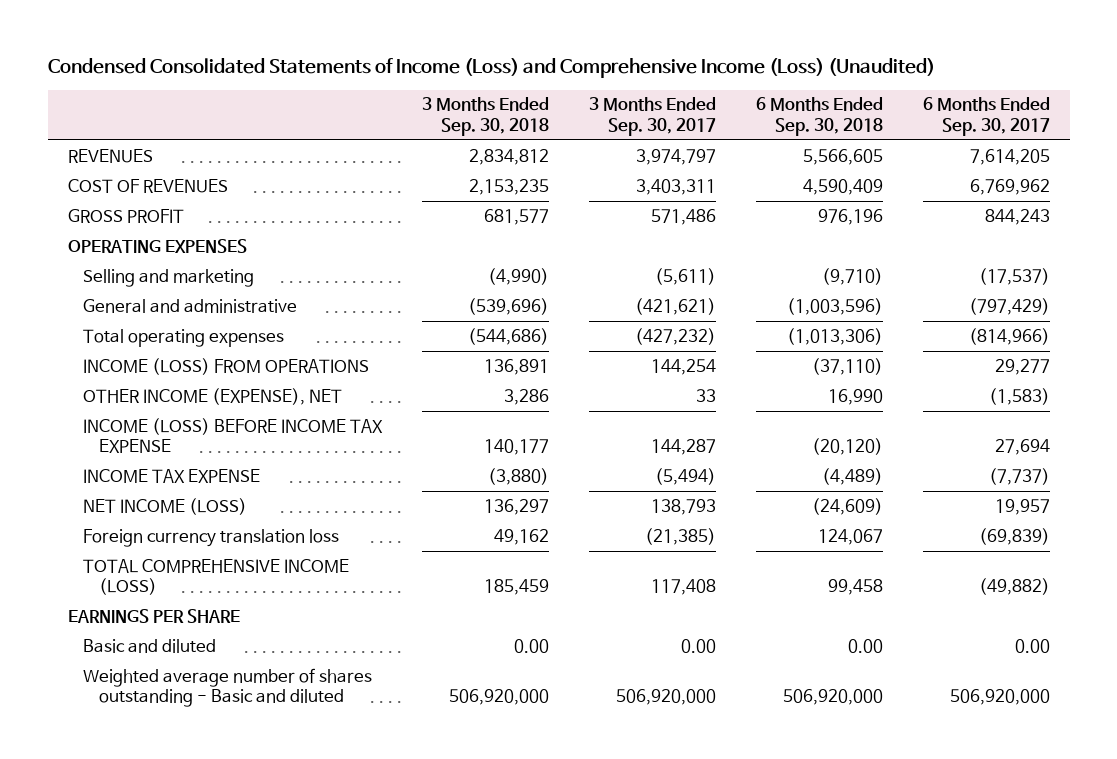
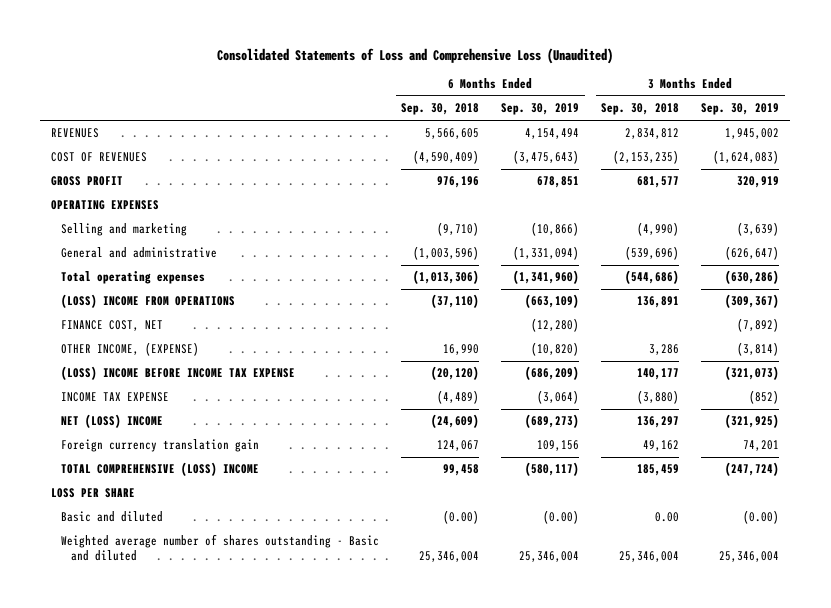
- Condensed Consolidated Statements of Income (Loss) and Comprehensive Income (Loss) (Unaudited)
+ Consolidated Statements of Loss and Comprehensive Loss (Unaudited)
- | 3 Months Ended Sep. 30, 2018 | 3 Months Ended Sep. 30, 2017 | 6 Months Ended Sep. 30, 2018 | 6 Months Ended Sep. 30, 2017
+ | 6 Months Ended Sep. 30, 2018 | 6 Months Ended Sep. 30, 2019 | 3 Months Ended Sep. 30, 2018 | 3 Months Ended Sep. 30, 2019
- COST OF REVENUES | 2,153,235 | 3,403,311 | 4,590,409 | 6,769,962
+ COST OF REVENUES | (4,590,409) | (3,475,643) | (2,153,235) | (1,624,083)
- INCOME (LOSS) FROM OPERATIONS | 136,891 | 144,254 | (37,110) | 29,277
- OTHER INCOME (EXPENSE), NET | 3,286 | 33 | 16,990 | (1,583)
- INCOME (LOSS) BEFORE INCOME TAX EXPENSE | 140,177 | 144,287 | (20,120) | 27,694
+ (LOSS) INCOME FROM OPERATIONS | (37,110) | (663,109) | 136,891 | (309,367)
+ FINANCE COST, NET | | (12,280) | | (7,892)
+ OTHER INCOME, (EXPENSE) | 16,990 | (10,820) | 3,286 | (3,814)
+ (LOSS) INCOME BEFORE INCOME TAX EXPENSE | (20,120) | (686,209) | 140,177 | (321,073)
- NET INCOME (LOSS) | 136,297 | 138,793 | (24,609) | 19,957
- Foreign currency translation loss | 49,162 | (21,385) | 124,067 | (69,839)
- TOTAL COMPREHENSIVE INCOME (LOSS) | 185,459 | 117,408 | 99,458 | (49,882)
- EARNINGS PER SHARE
- Basic and diluted | 0.00 | 0.00 | 0.00 | 0.00
- Weighted average number of shares outstanding - Basic and diluted | 506,920,000 | 506,920,000 | 506,920,000 | 506,920,000
+ NET (LOSS) INCOME | (24,609) | (689,273) | 136,297 | (321,925)
+ Foreign currency translation gain | 124,067 | 109,156 | 49,162 | 74,201
+ TOTAL COMPREHENSIVE (LOSS) INCOME | 99,458 | (580,117) | 185,459 | (247,724)
+ LOSS PER SHARE
+ Basic and diluted | (0.00) | (0.00) | 0.00 | (0.00)
+ Weighted average number of shares outstanding - Basic and diluted | 25,346,004 | 25,346,004 | 25,346,004 | 25,346,004

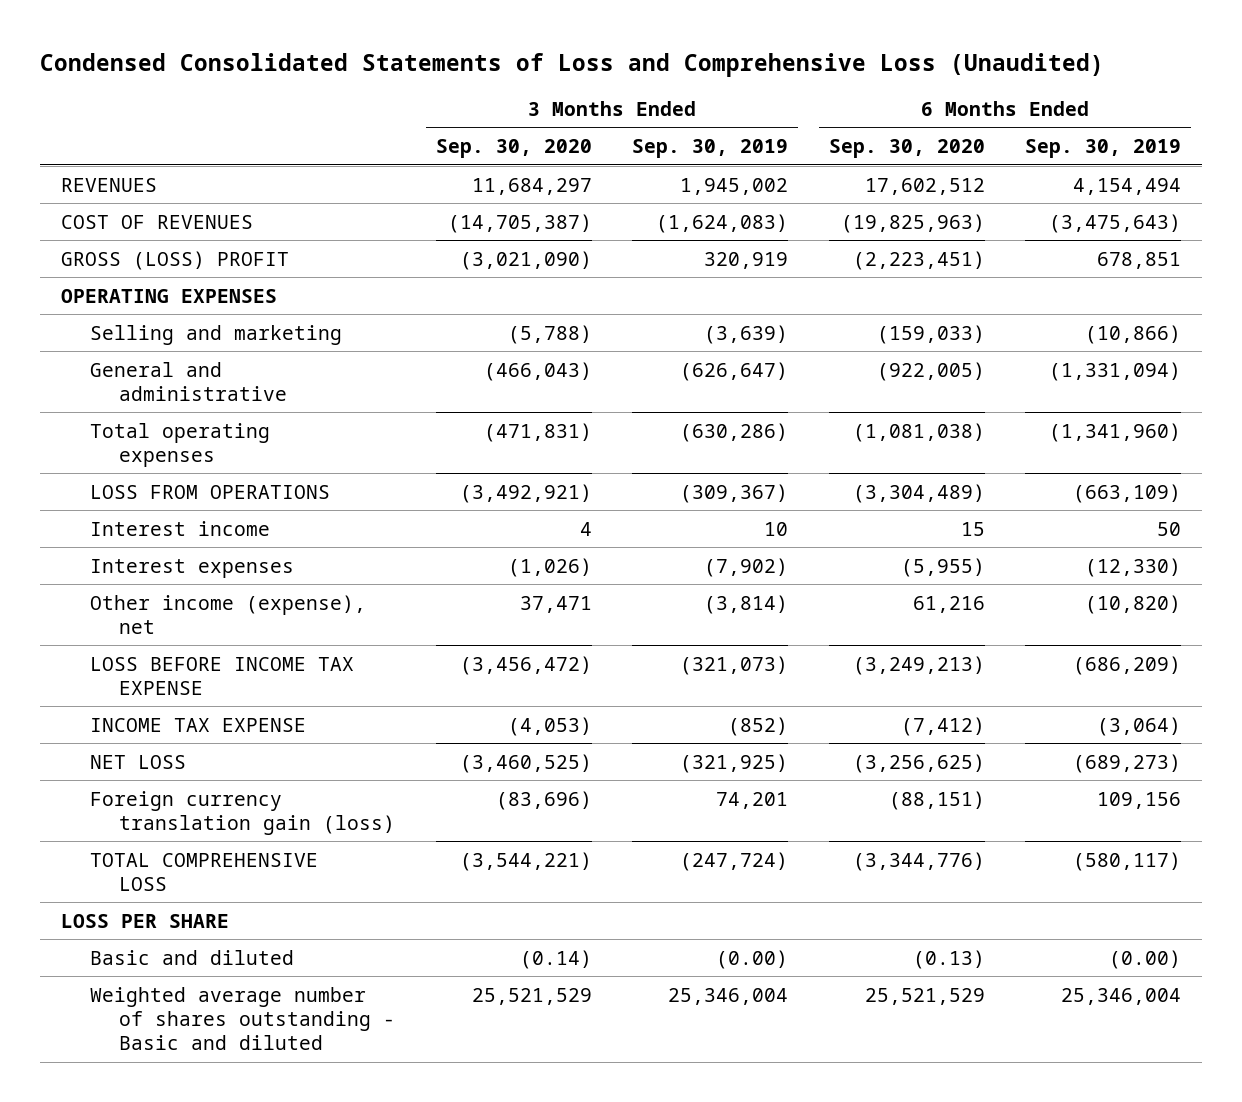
- Consolidated Statements of Loss and Comprehensive Loss (Unaudited)
+ Condensed Consolidated Statements of Loss and Comprehensive Loss (Unaudited)
- | 6 Months Ended Sep. 30, 2018 | 6 Months Ended Sep. 30, 2019 | 3 Months Ended Sep. 30, 2018 | 3 Months Ended Sep. 30, 2019
+ | 3 Months Ended Sep. 30, 2020 | 3 Months Ended Sep. 30, 2019 | 6 Months Ended Sep. 30, 2020 | 6 Months Ended Sep. 30, 2019
- GROSS PROFIT | 976,196 | 678,851 | 681,577 | 320,919
+ GROSS (LOSS) PROFIT | (3,021,090) | 320,919 | (2,223,451) | 678,851
- (LOSS) INCOME FROM OPERATIONS | (37,110) | (663,109) | 136,891 | (309,367)
- FINANCE COST, NET | | (12,280) | | (7,892)
- OTHER INCOME, (EXPENSE) | 16,990 | (10,820) | 3,286 | (3,814)
- (LOSS) INCOME BEFORE INCOME TAX EXPENSE | (20,120) | (686,209) | 140,177 | (321,073)
+ LOSS FROM OPERATIONS | (3,492,921) | (309,367) | (3,304,489) | (663,109)
+ Interest income | 4 | 10 | 15 | 50
+ Interest expenses | (1,026) | (7,902) | (5,955) | (12,330)
+ Other income (expense), net | 37,471 | (3,814) | 61,216 | (10,820)
+ LOSS BEFORE INCOME TAX EXPENSE | (3,456,472) | (321,073) | (3,249,213) | (686,209)
- NET (LOSS) INCOME | (24,609) | (689,273) | 136,297 | (321,925)
- Foreign currency translation gain | 124,067 | 109,156 | 49,162 | 74,201
- TOTAL COMPREHENSIVE (LOSS) INCOME | 99,458 | (580,117) | 185,459 | (247,724)
+ NET LOSS | (3,460,525) | (321,925) | (3,256,625) | (689,273)
+ Foreign currency translation gain (loss) | (83,696) | 74,201 | (88,151) | 109,156
+ TOTAL COMPREHENSIVE LOSS | (3,544,221) | (247,724) | (3,344,776) | (580,117)

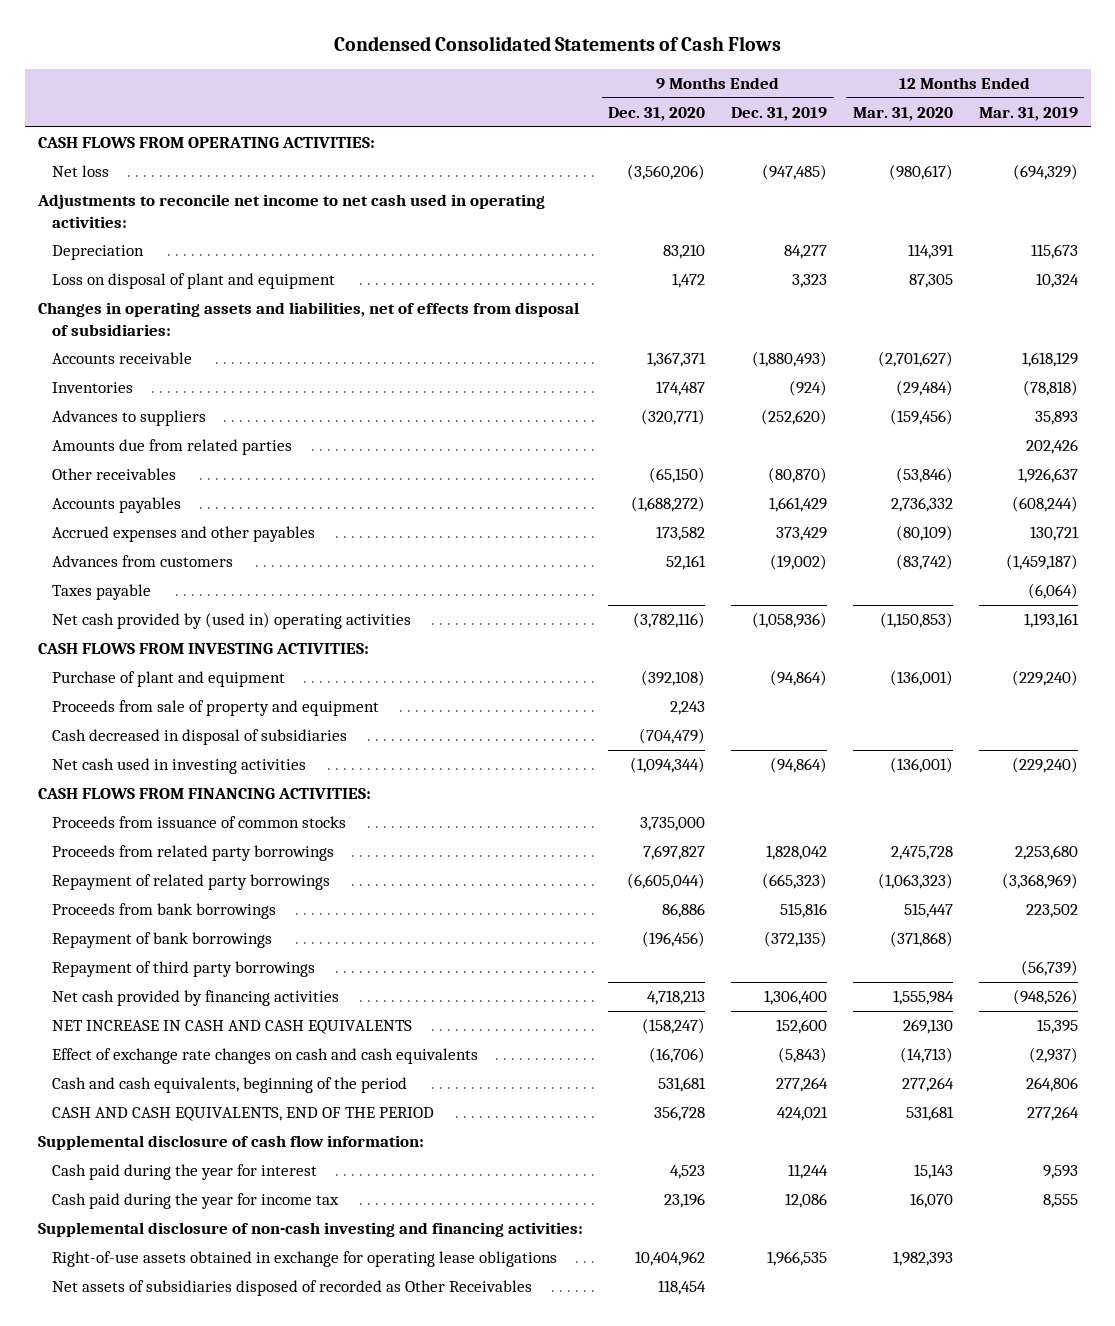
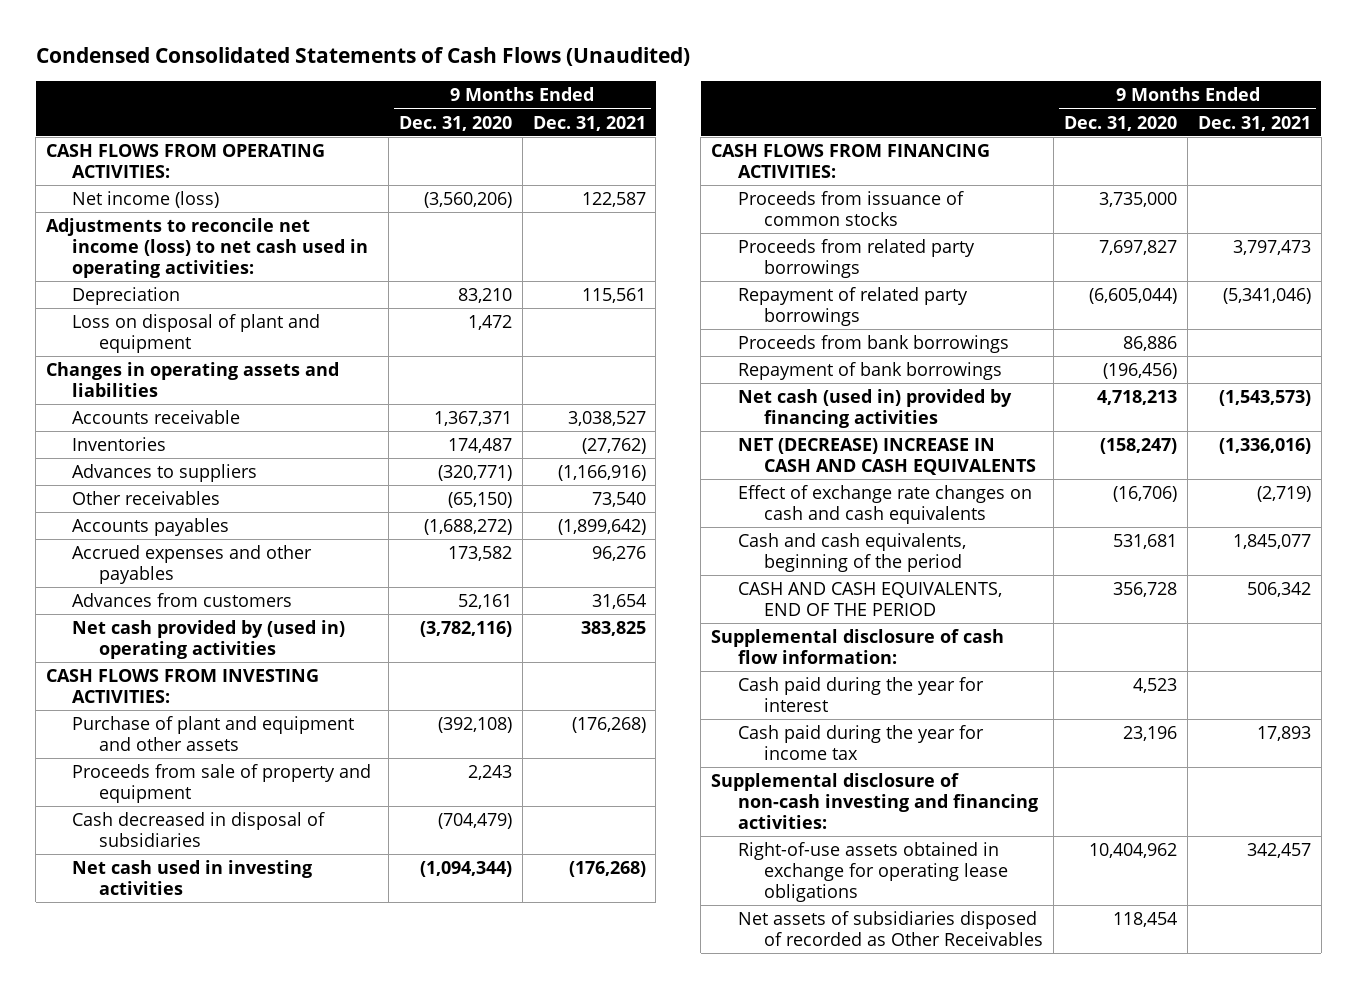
- Condensed Consolidated Statements of Cash Flows
+ Condensed Consolidated Statements of Cash Flows (Unaudited)
- | 9 Months Ended Dec. 31, 2020 | 9 Months Ended Dec. 31, 2019 | 12 Months Ended Mar. 31, 2020 | 12 Months Ended Mar. 31, 2019
+ | 9 Months Ended Dec. 31, 2020 | 9 Months Ended Dec. 31, 2021
- Net loss | (3,560,206) | (947,485) | (980,617) | (694,329)
- Adjustments to reconcile net income to net cash used in operating activities:
+ Net income (loss) | (3,560,206) | 122,587
+ Adjustments to reconcile net income (loss) to net cash used in operating activities:
- Changes in operating assets and liabilities, net of effects from disposal of subsidiaries:
+ Changes in operating assets and liabilities
- Amounts due from related parties | | | | 202,426
- Taxes payable | | | | (6,064)
- Purchase of plant and equipment | (392,108) | (94,864) | (136,001) | (229,240)
+ Purchase of plant and equipment and other assets | (392,108) | (176,268)
- Repayment of third party borrowings | | | | (56,739)
- Net cash provided by financing activities | 4,718,213 | 1,306,400 | 1,555,984 | (948,526)
- NET INCREASE IN CASH AND CASH EQUIVALENTS | (158,247) | 152,600 | 269,130 | 15,395
+ Net cash (used in) provided by financing activities | 4,718,213 | (1,543,573)
+ NET (DECREASE) INCREASE IN CASH AND CASH EQUIVALENTS | (158,247) | (1,336,016)

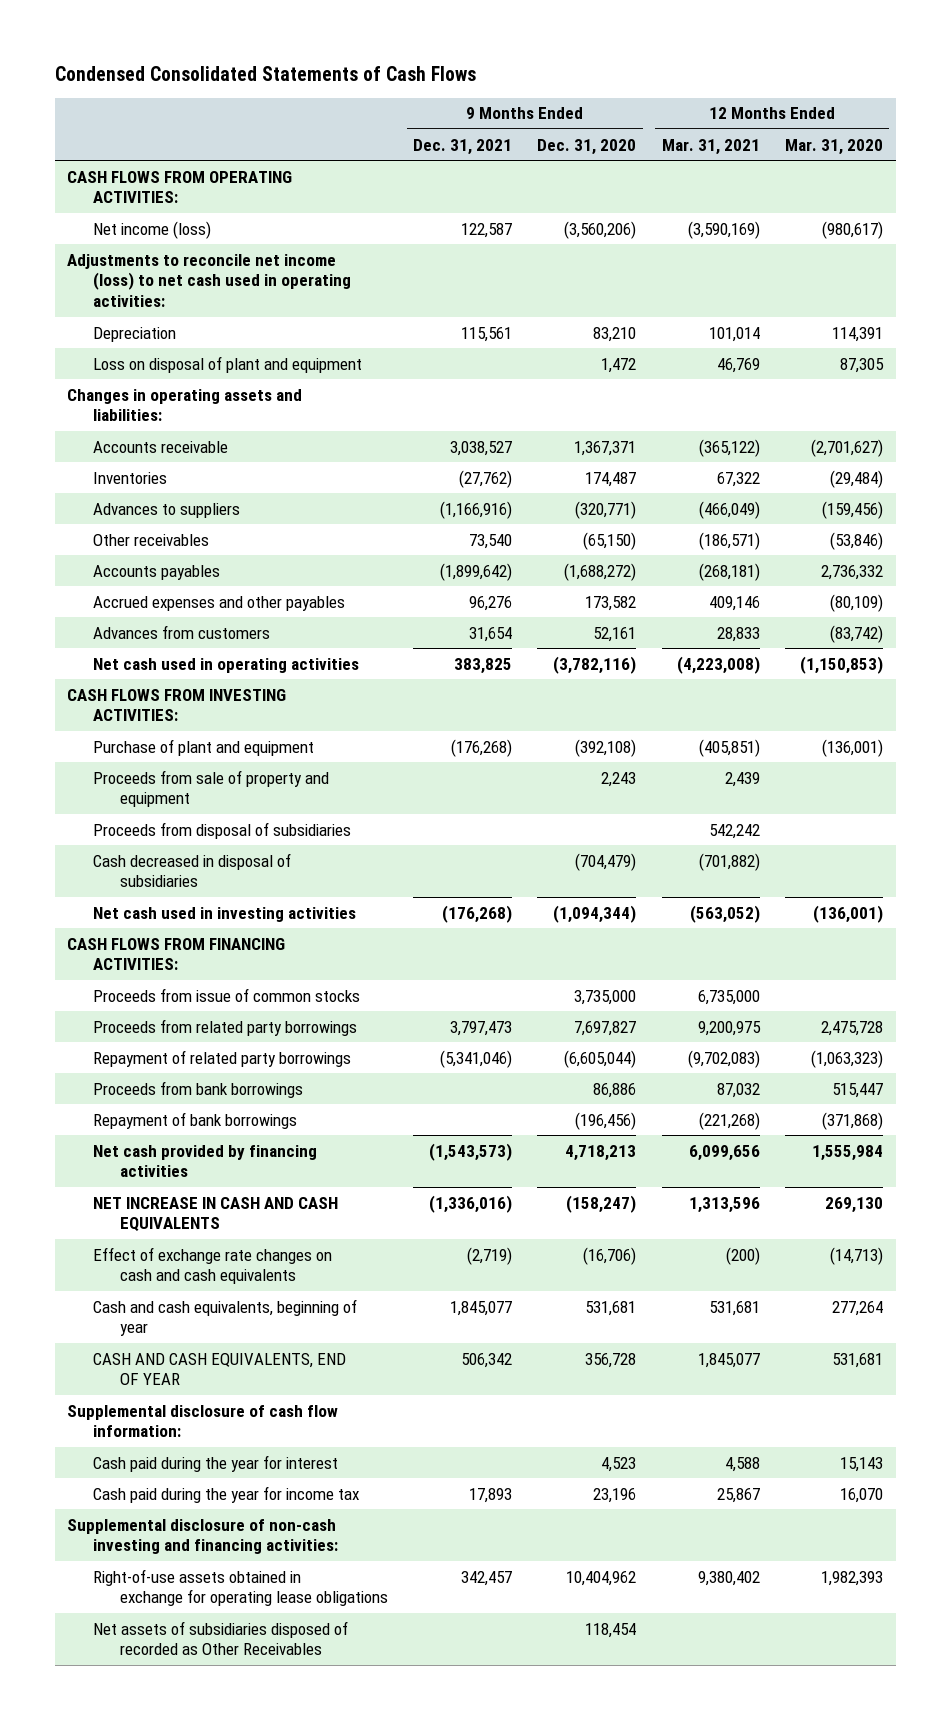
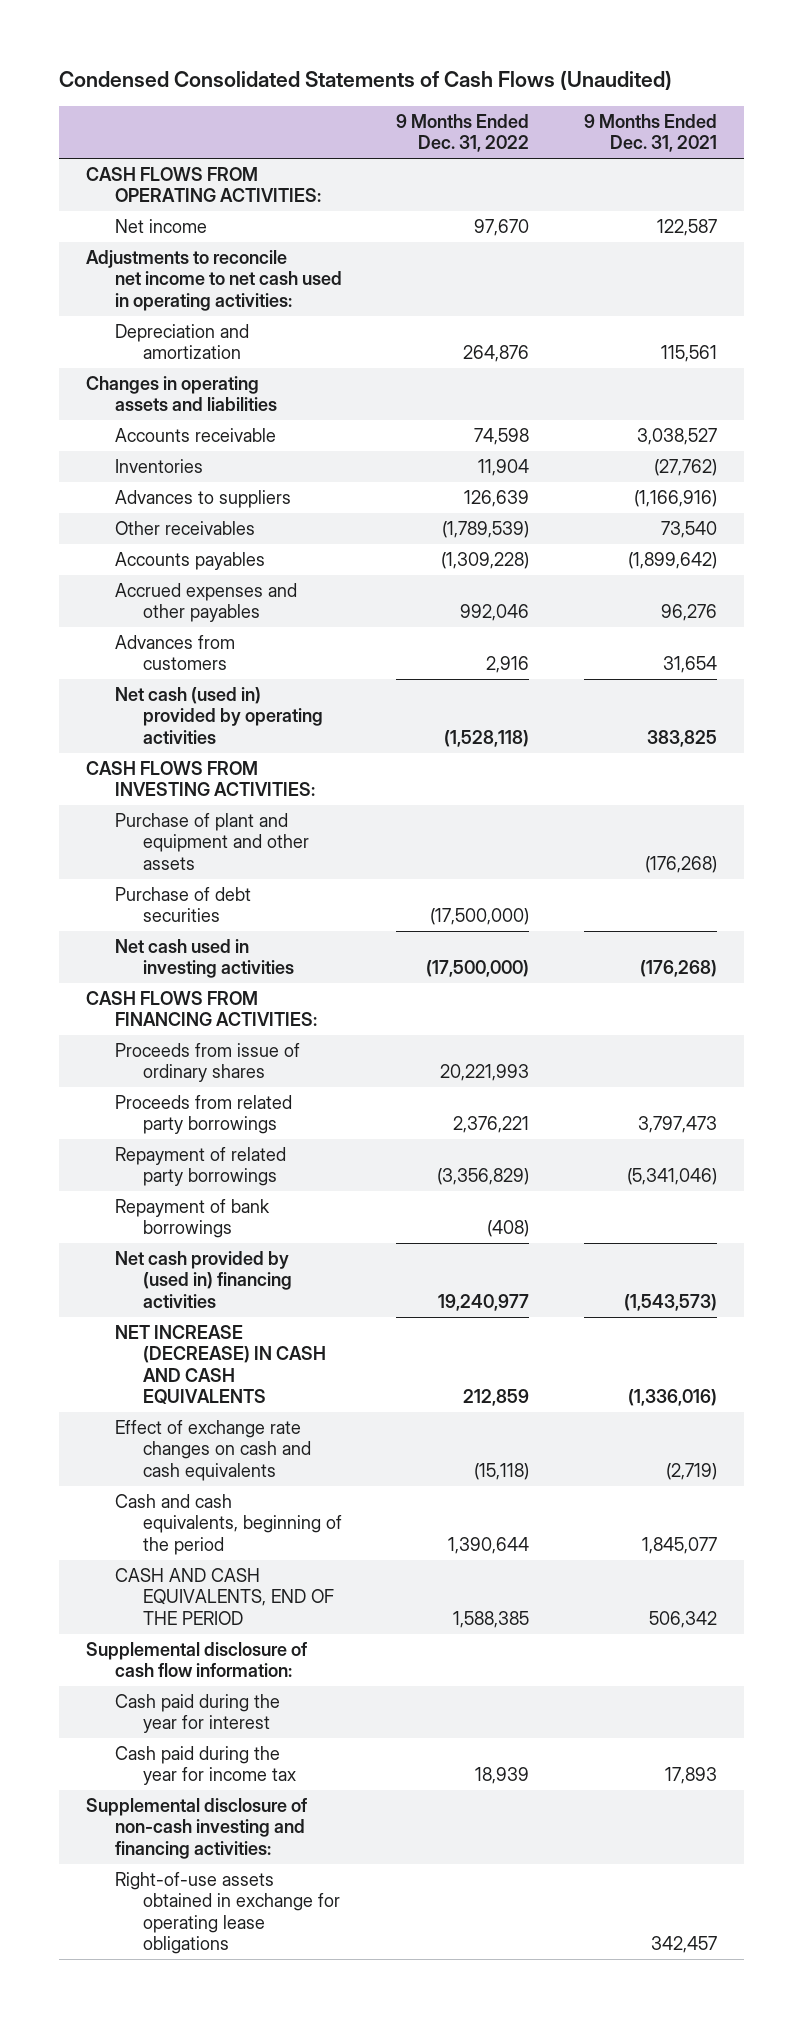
- Condensed Consolidated Statements of Cash Flows
+ Condensed Consolidated Statements of Cash Flows (Unaudited)
- | 9 Months Ended Dec. 31, 2021 | 9 Months Ended Dec. 31, 2020 | 12 Months Ended Mar. 31, 2021 | 12 Months Ended Mar. 31, 2020
+ | 9 Months Ended Dec. 31, 2022 | 9 Months Ended Dec. 31, 2021
- Net income (loss) | 122,587 | (3,560,206) | (3,590,169) | (980,617)
- Adjustments to reconcile net income (loss) to net cash used in operating activities:
- Depreciation | 115,561 | 83,210 | 101,014 | 114,391
- Loss on disposal of plant and equipment | | 1,472 | 46,769 | 87,305
- Changes in operating assets and liabilities:
+ Net income | 97,670 | 122,587
+ Adjustments to reconcile net income to net cash used in operating activities:
+ Depreciation and amortization | 264,876 | 115,561
+ Changes in operating assets and liabilities
- Net cash used in operating activities | 383,825 | (3,782,116) | (4,223,008) | (1,150,853)
+ Net cash (used in) provided by operating activities | (1,528,118) | 383,825
- Purchase of plant and equipment | (176,268) | (392,108) | (405,851) | (136,001)
- Proceeds from sale of property and equipment | | 2,243 | 2,439 |
- Proceeds from disposal of subsidiaries | | | 542,242 |
- Cash decreased in disposal of subsidiaries | | (704,479) | (701,882) |
+ Purchase of plant and equipment and other assets | | (176,268)
+ Purchase of debt securities | (17,500,000) |
- Proceeds from issue of common stocks | | 3,735,000 | 6,735,000 |
+ Proceeds from issue of ordinary shares | 20,221,993 |
- Proceeds from bank borrowings | | 86,886 | 87,032 | 515,447
- Net cash provided by financing activities | (1,543,573) | 4,718,213 | 6,099,656 | 1,555,984
- NET INCREASE IN CASH AND CASH EQUIVALENTS | (1,336,016) | (158,247) | 1,313,596 | 269,130
+ Net cash provided by (used in) financing activities | 19,240,977 | (1,543,573)
+ NET INCREASE (DECREASE) IN CASH AND CASH EQUIVALENTS | 212,859 | (1,336,016)
- Cash and cash equivalents, beginning of year | 1,845,077 | 531,681 | 531,681 | 277,264
- CASH AND CASH EQUIVALENTS, END OF YEAR | 506,342 | 356,728 | 1,845,077 | 531,681
+ Cash and cash equivalents, beginning of the period | 1,390,644 | 1,845,077
+ CASH AND CASH EQUIVALENTS, END OF THE PERIOD | 1,588,385 | 506,342
- Net assets of subsidiaries disposed of recorded as Other Receivables | | 118,454 | |

